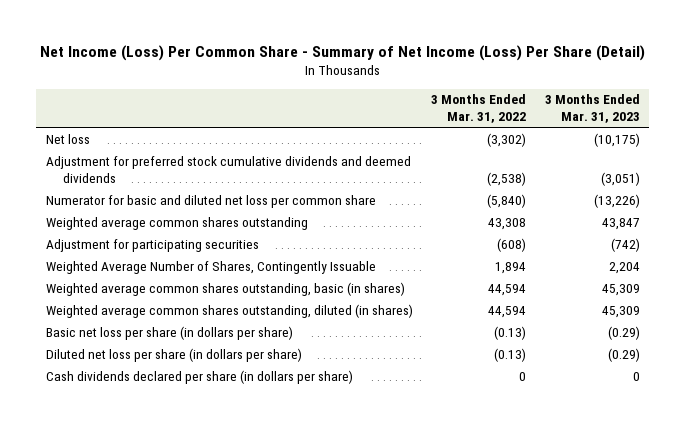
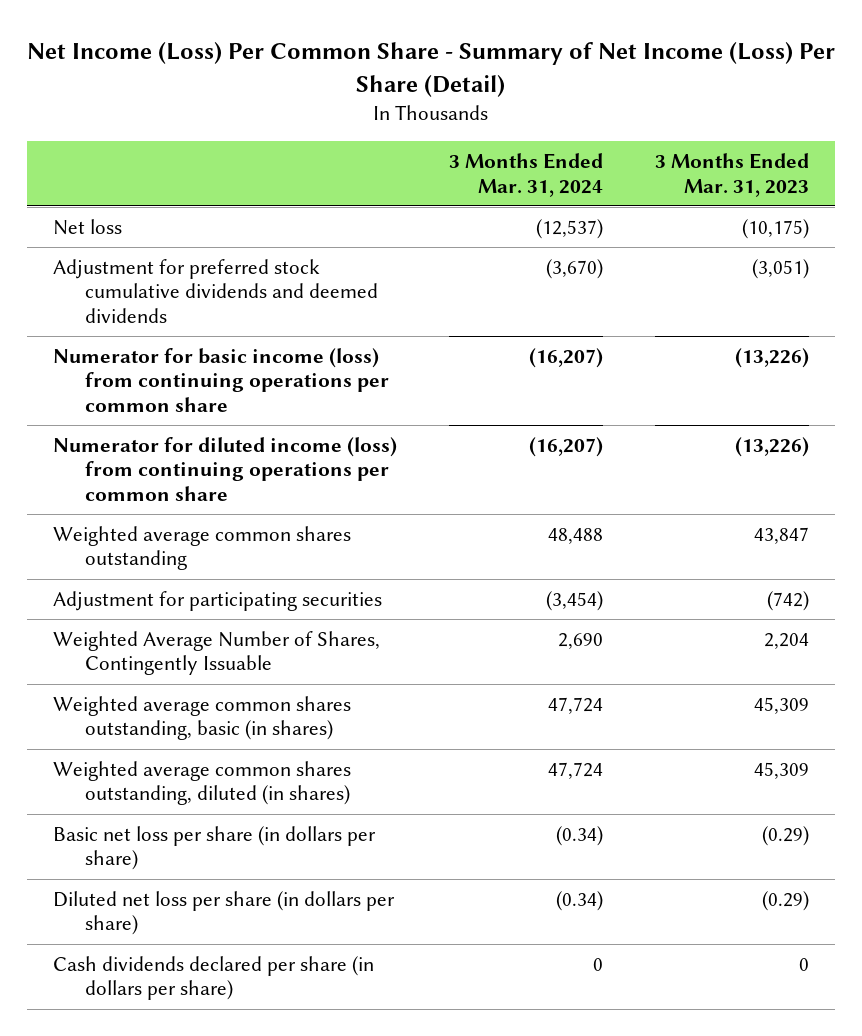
- | 3 Months Ended Mar. 31, 2022 | 3 Months Ended Mar. 31, 2023
+ | 3 Months Ended Mar. 31, 2024 | 3 Months Ended Mar. 31, 2023
- Numerator for basic and diluted net loss per common share | (5,840) | (13,226)
+ Numerator for basic income (loss) from continuing operations per common share | (16,207) | (13,226)
+ Numerator for diluted income (loss) from continuing operations per common share | (16,207) | (13,226)

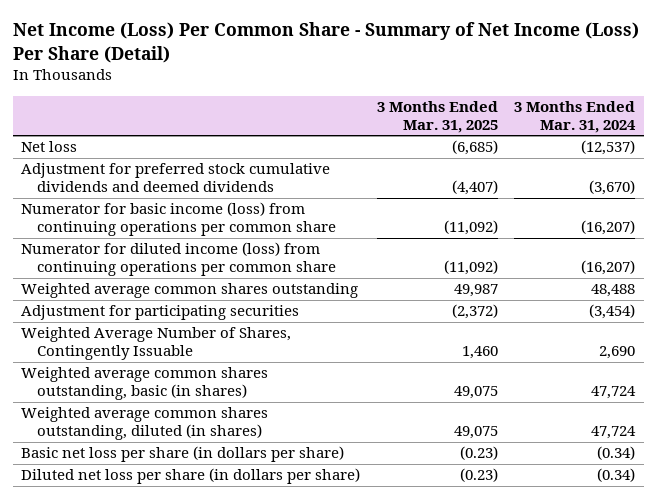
- | 3 Months Ended Mar. 31, 2024 | 3 Months Ended Mar. 31, 2023
+ | 3 Months Ended Mar. 31, 2025 | 3 Months Ended Mar. 31, 2024
- Cash dividends declared per share (in dollars per share) | 0 | 0

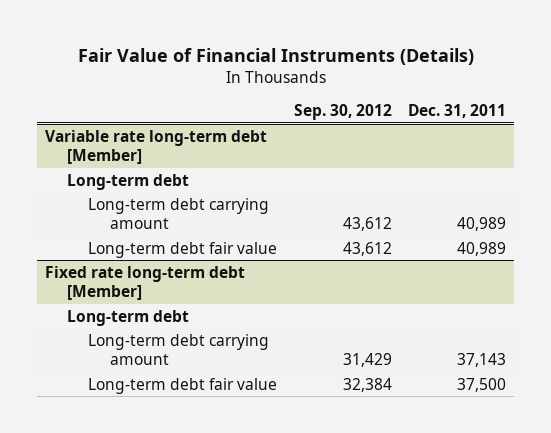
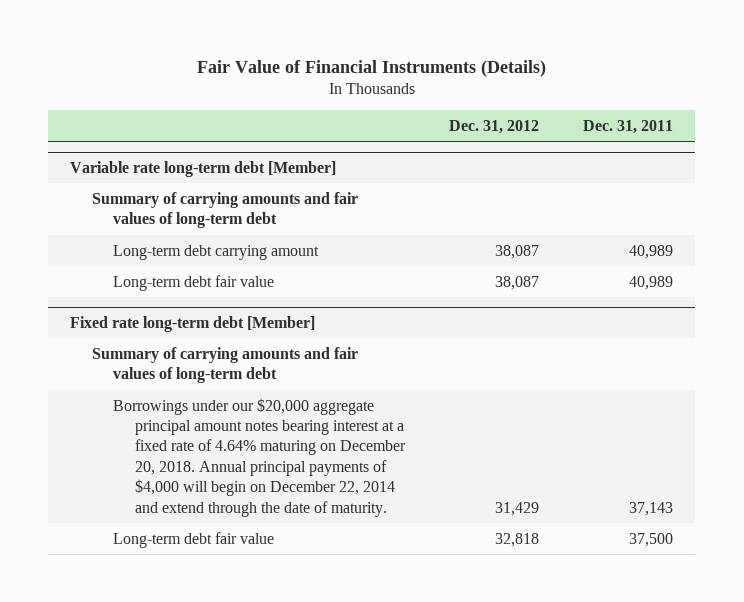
- | Sep. 30, 2012 | Dec. 31, 2011
+ | Dec. 31, 2012 | Dec. 31, 2011
@ Variable rate long-term debt [Member]
- Long-term debt
+ Summary of carrying amounts and fair values of long-term debt
@ Fixed rate long-term debt [Member]
- Long-term debt
- Long-term debt carrying amount | 31,429 | 37,143
+ Summary of carrying amounts and fair values of long-term debt
+ Borrowings under our $20,000 aggregate principal amount notes bearing interest at a fixed rate of 4.64% maturing on December 20, 2018. Annual principal payments of $4,000 will begin on December 22, 2014 and extend through the date of maturity. | 31,429 | 37,143

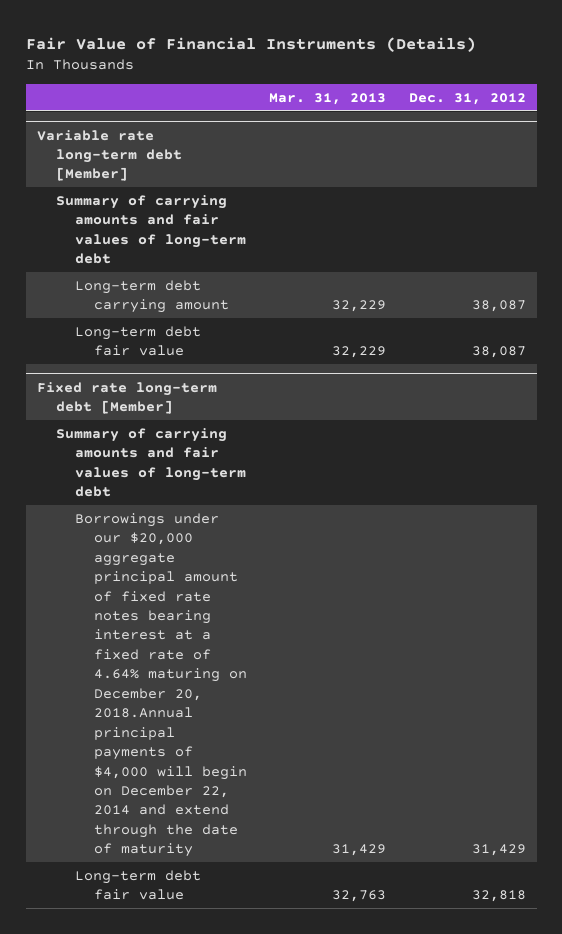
- | Dec. 31, 2012 | Dec. 31, 2011
+ | Mar. 31, 2013 | Dec. 31, 2012
@ Fixed rate long-term debt [Member]
- Borrowings under our $20,000 aggregate principal amount notes bearing interest at a fixed rate of 4.64% maturing on December 20, 2018. Annual principal payments of $4,000 will begin on December 22, 2014 and extend through the date of maturity. | 31,429 | 37,143
+ Borrowings under our $20,000 aggregate principal amount of fixed rate notes bearing interest at a fixed rate of 4.64% maturing on December 20, 2018.Annual principal payments of $4,000 will begin on December 22, 2014 and extend through the date of maturity | 31,429 | 31,429

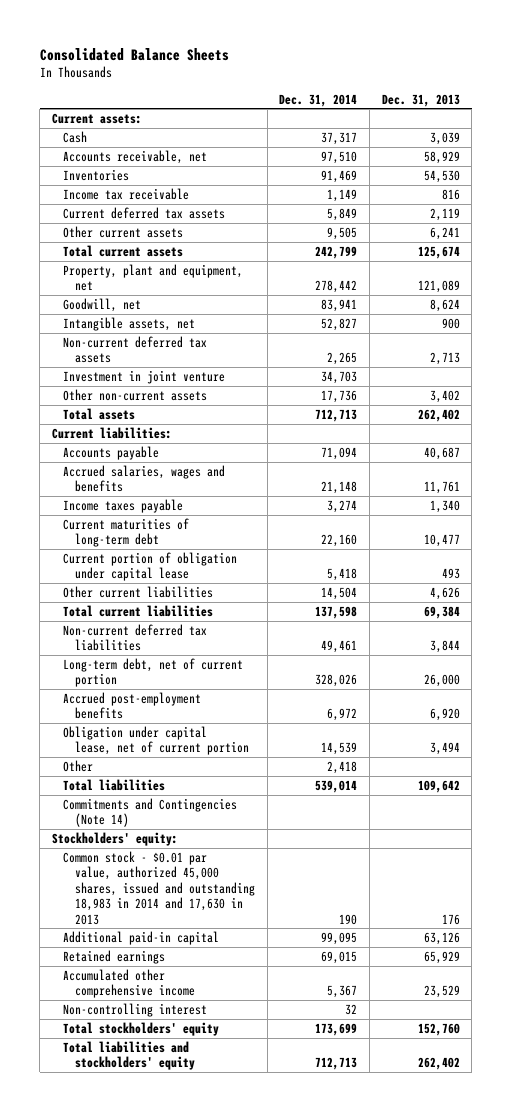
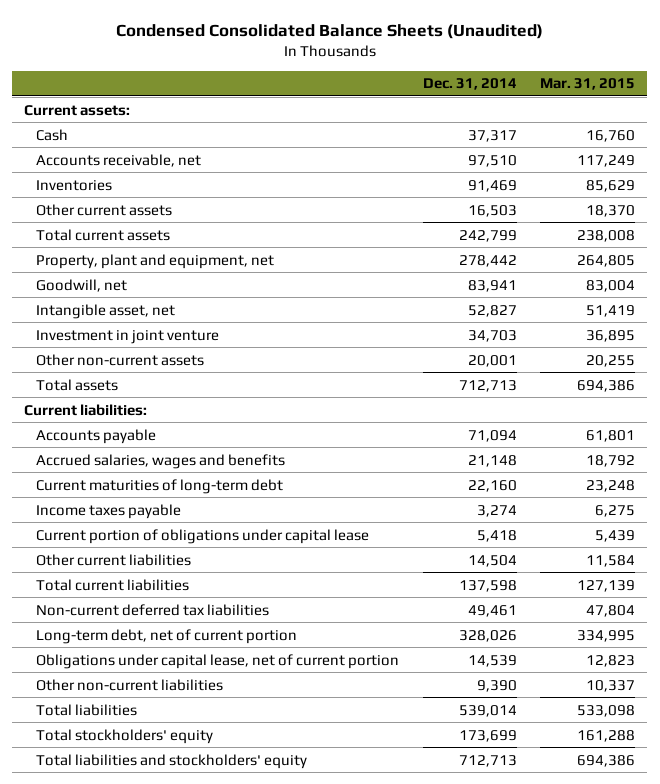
- Consolidated Balance Sheets
+ Condensed Consolidated Balance Sheets (Unaudited)
- | Dec. 31, 2014 | Dec. 31, 2013
+ | Dec. 31, 2014 | Mar. 31, 2015
- Income tax receivable | 1,149 | 816
- Current deferred tax assets | 5,849 | 2,119
- Other current assets | 9,505 | 6,241
+ Other current assets | 16,503 | 18,370
- Intangible assets, net | 52,827 | 900
- Non-current deferred tax assets | 2,265 | 2,713
+ Intangible asset, net | 52,827 | 51,419
- Other non-current assets | 17,736 | 3,402
+ Other non-current assets | 20,001 | 20,255
- Current portion of obligation under capital lease | 5,418 | 493
moved down: Income taxes payable | 3,274 | 6,275
+ Current portion of obligations under capital lease | 5,418 | 5,439
- Accrued post-employment benefits | 6,972 | 6,920
- Obligation under capital lease, net of current portion | 14,539 | 3,494
- Other | 2,418 |
+ Obligations under capital lease, net of current portion | 14,539 | 12,823
+ Other non-current liabilities | 9,390 | 10,337
- Commitments and Contingencies (Note 14)
- Stockholders' equity:
- Common stock - $0.01 par value, authorized 45,000 shares, issued and outstanding 18,983 in 2014 and 17,630 in 2013 | 190 | 176
- Additional paid-in capital | 99,095 | 63,126
- Retained earnings | 69,015 | 65,929
- Accumulated other comprehensive income | 5,367 | 23,529
- Non-controlling interest | 32 |

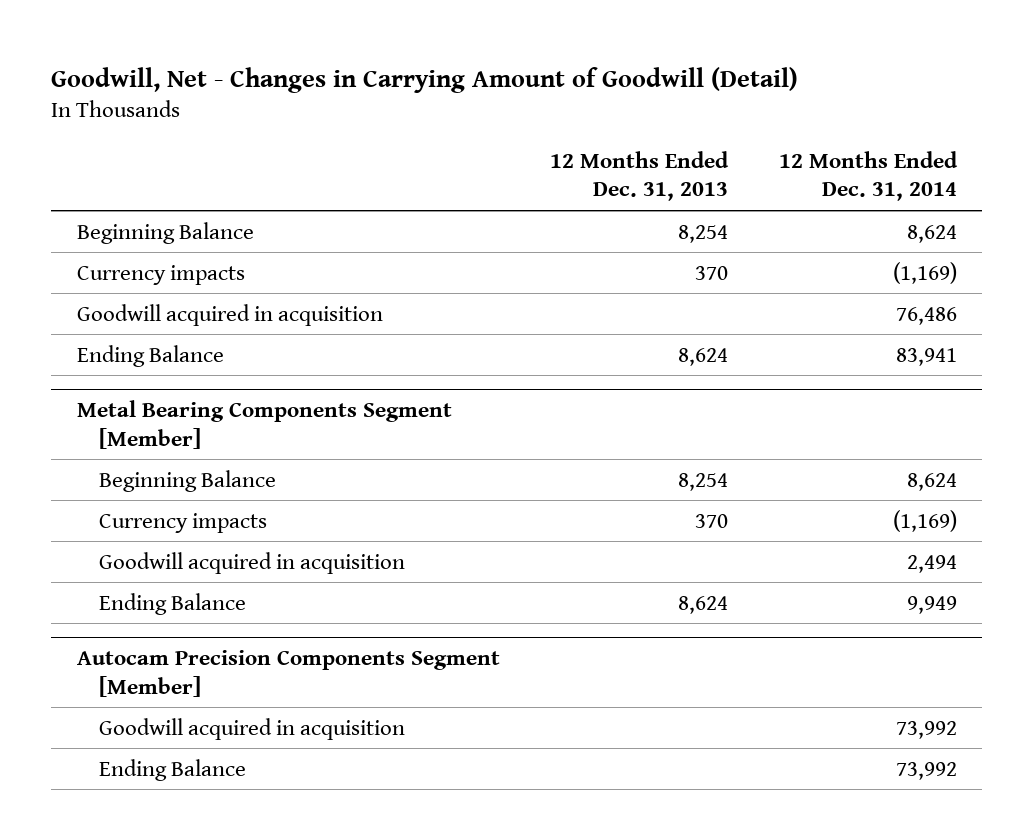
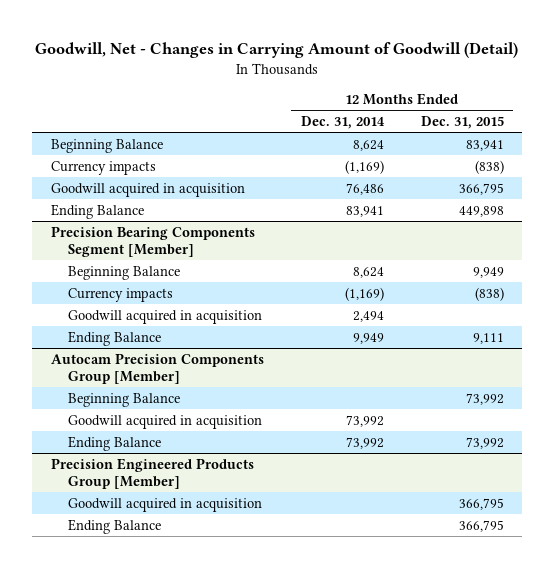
- | 12 Months Ended Dec. 31, 2013 | 12 Months Ended Dec. 31, 2014
+ | 12 Months Ended Dec. 31, 2014 | 12 Months Ended Dec. 31, 2015
- Metal Bearing Components Segment [Member]
+ Precision Bearing Components Segment [Member]
- Autocam Precision Components Segment [Member]
+ Autocam Precision Components Group [Member]
+ Beginning Balance | | 73,992
+ Precision Engineered Products Group [Member]
+ Goodwill acquired in acquisition | | 366,795
+ Ending Balance | | 366,795

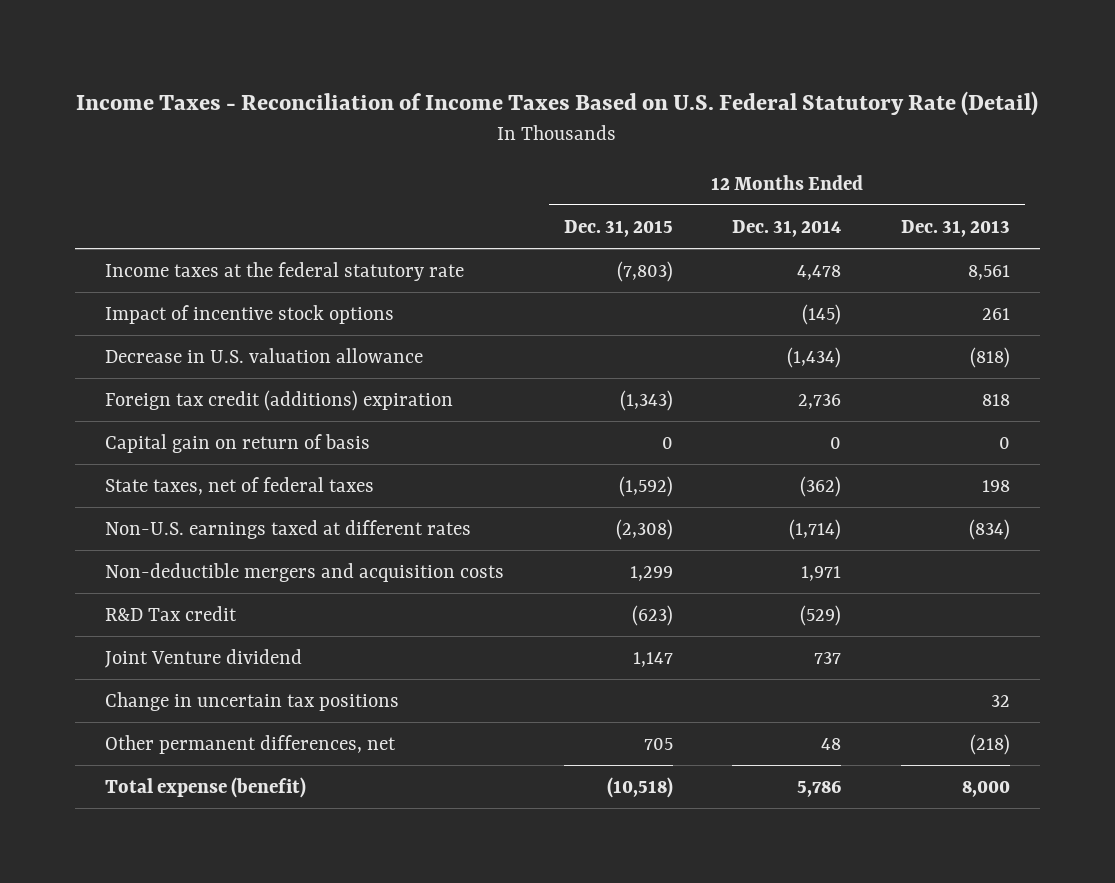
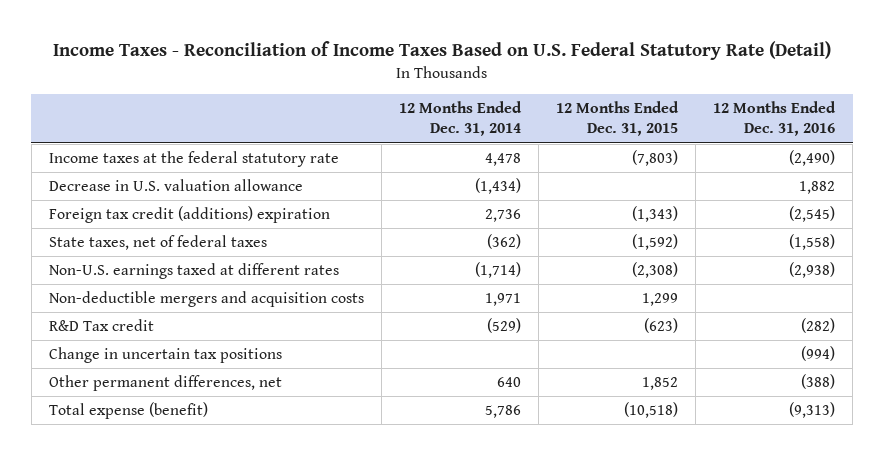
- | 12 Months Ended Dec. 31, 2015 | 12 Months Ended Dec. 31, 2014 | 12 Months Ended Dec. 31, 2013
+ | 12 Months Ended Dec. 31, 2014 | 12 Months Ended Dec. 31, 2015 | 12 Months Ended Dec. 31, 2016
- Impact of incentive stock options | | (145) | 261
- Capital gain on return of basis | 0 | 0 | 0
- Joint Venture dividend | 1,147 | 737 |
- Other permanent differences, net | 705 | 48 | (218)
+ Other permanent differences, net | 640 | 1,852 | (388)

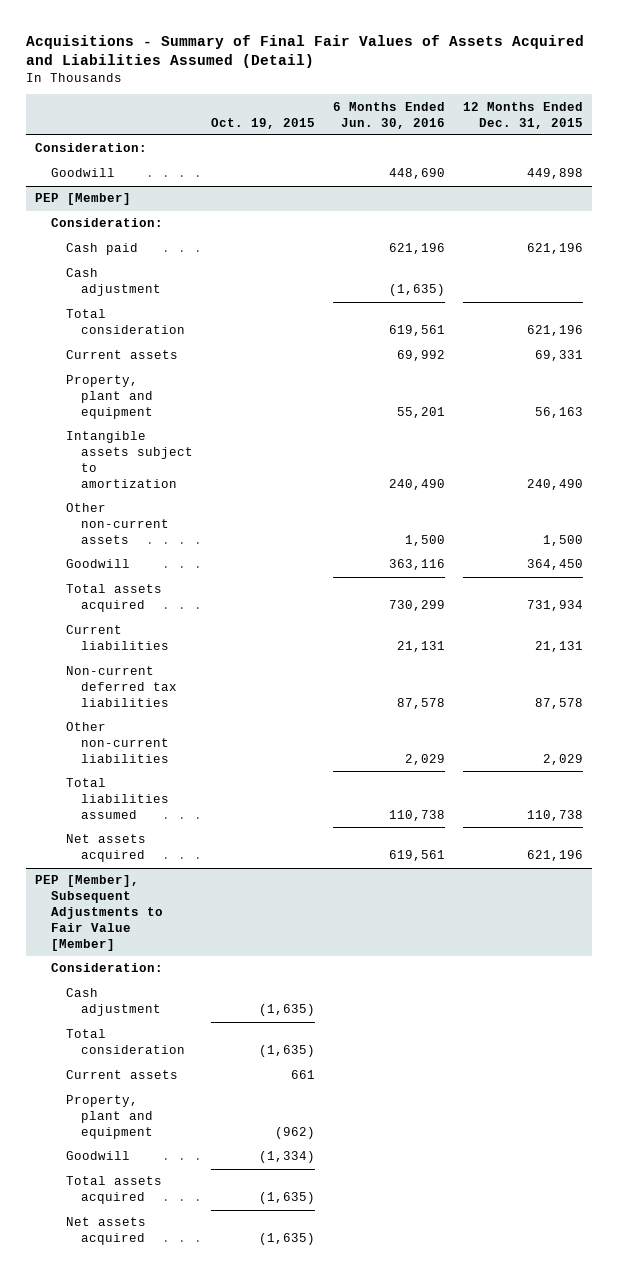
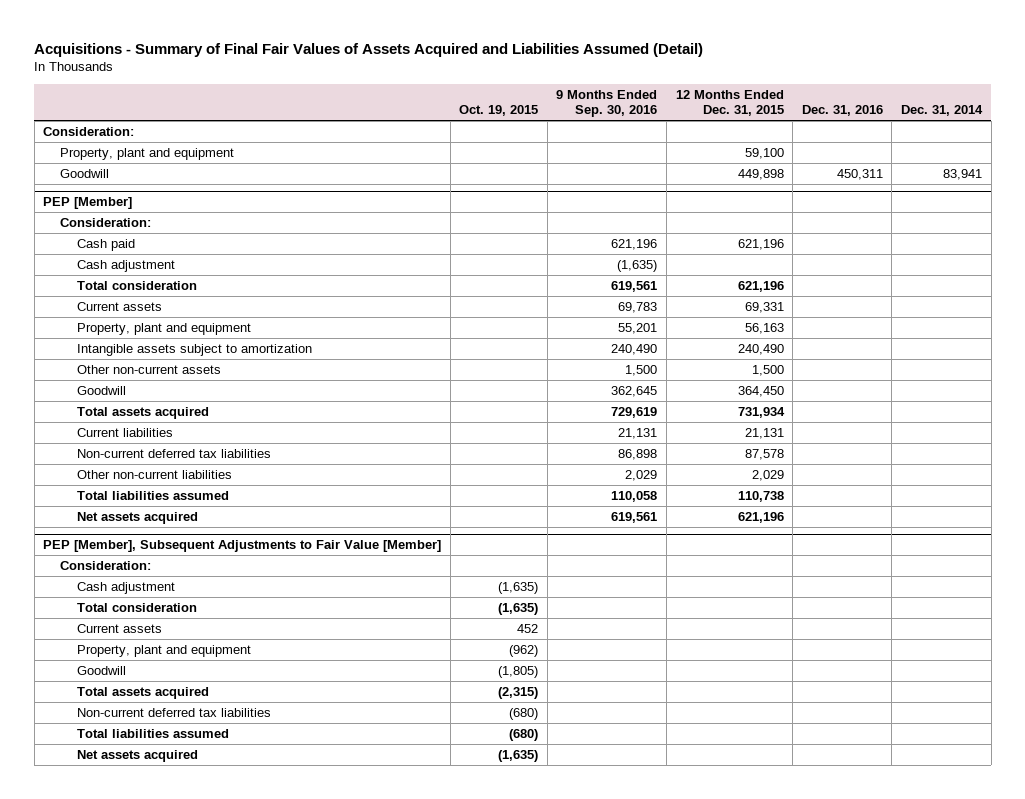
- | Oct. 19, 2015 | 6 Months Ended Jun. 30, 2016 | 12 Months Ended Dec. 31, 2015
+ | Oct. 19, 2015 | 9 Months Ended Sep. 30, 2016 | 12 Months Ended Dec. 31, 2015 | Dec. 31, 2016 | Dec. 31, 2014
+ Property, plant and equipment | | | 59,100 | |
@ PEP [Member], Subsequent Adjustments to Fair Value [Member]
- Current assets | 661 | |
+ Current assets | 452 | | | |
- Goodwill | (1,334) | |
- Total assets acquired | (1,635) | |
+ Goodwill | (1,805) | | | |
+ Total assets acquired | (2,315) | | | |
+ Non-current deferred tax liabilities | (680) | | | |
+ Total liabilities assumed | (680) | | | |

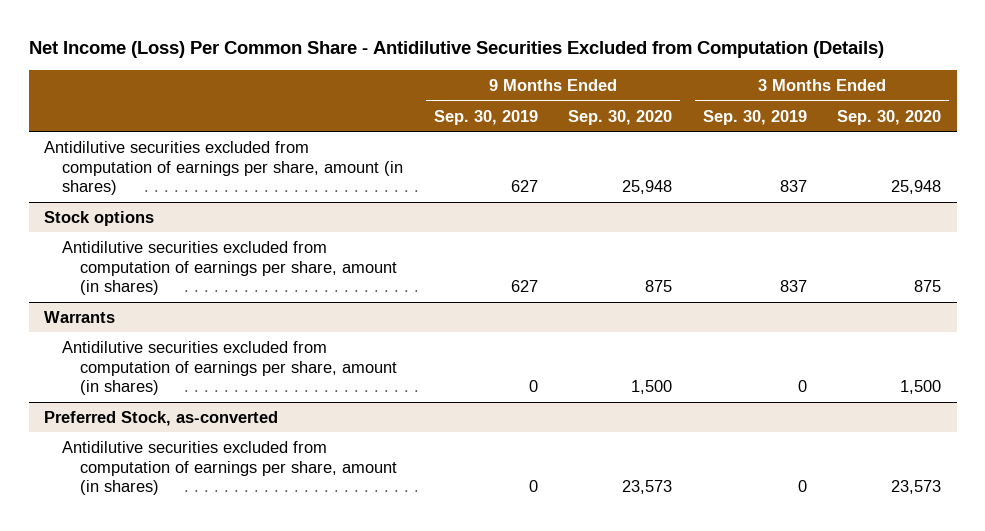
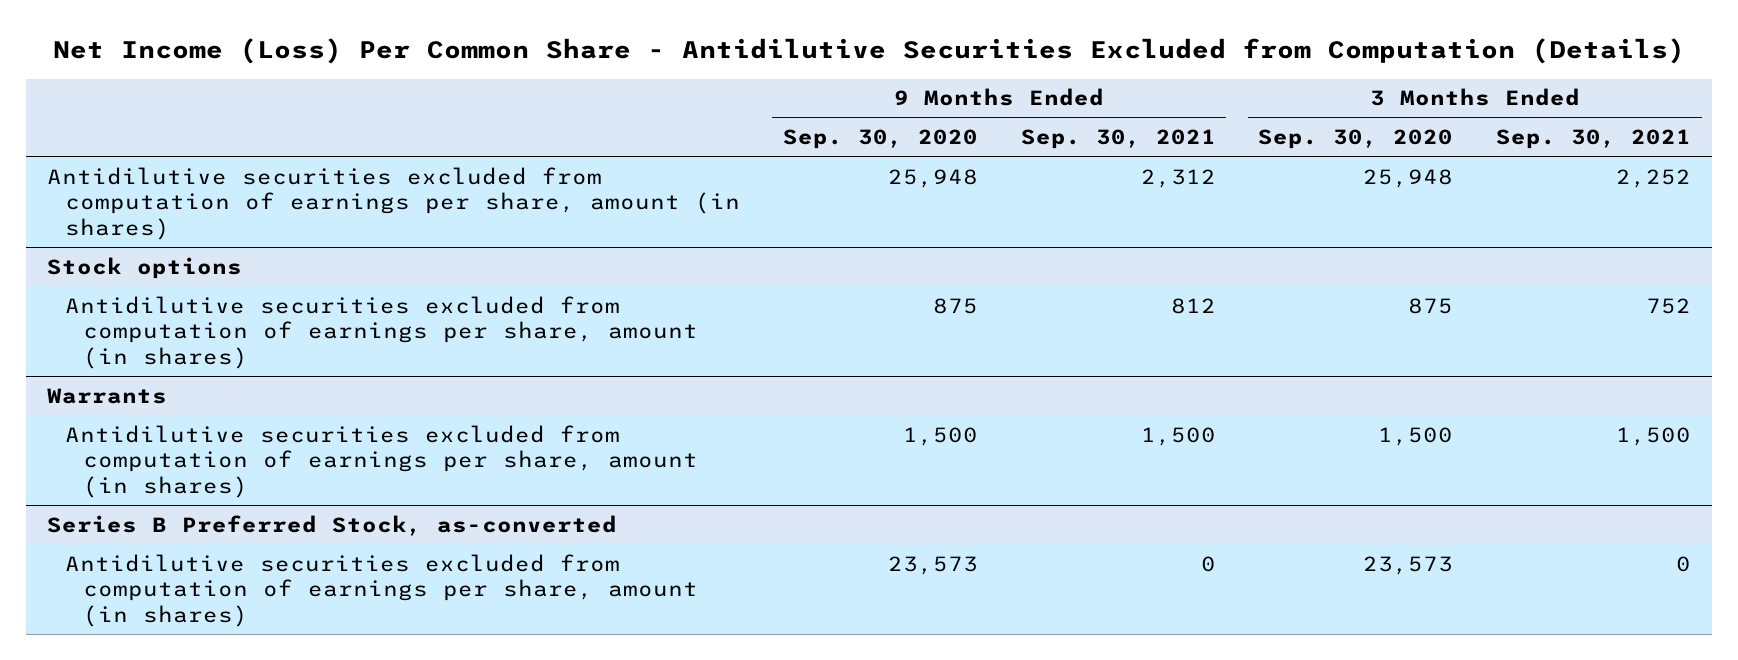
- | 9 Months Ended Sep. 30, 2019 | 9 Months Ended Sep. 30, 2020 | 3 Months Ended Sep. 30, 2019 | 3 Months Ended Sep. 30, 2020
+ | 9 Months Ended Sep. 30, 2020 | 9 Months Ended Sep. 30, 2021 | 3 Months Ended Sep. 30, 2020 | 3 Months Ended Sep. 30, 2021
- Preferred Stock, as-converted
+ Series B Preferred Stock, as-converted

